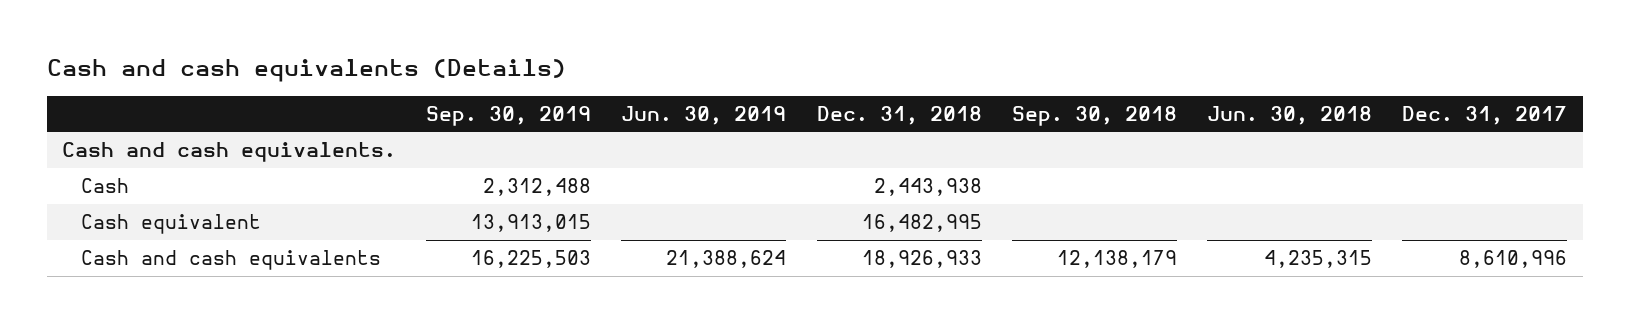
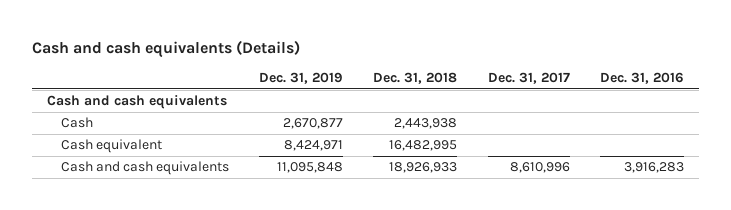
- | Sep. 30, 2019 | Jun. 30, 2019 | Dec. 31, 2018 | Sep. 30, 2018 | Jun. 30, 2018 | Dec. 31, 2017
+ | Dec. 31, 2019 | Dec. 31, 2018 | Dec. 31, 2017 | Dec. 31, 2016
- Cash and cash equivalents.
+ Cash and cash equivalents

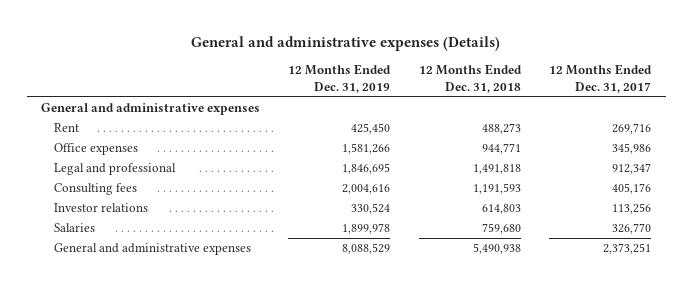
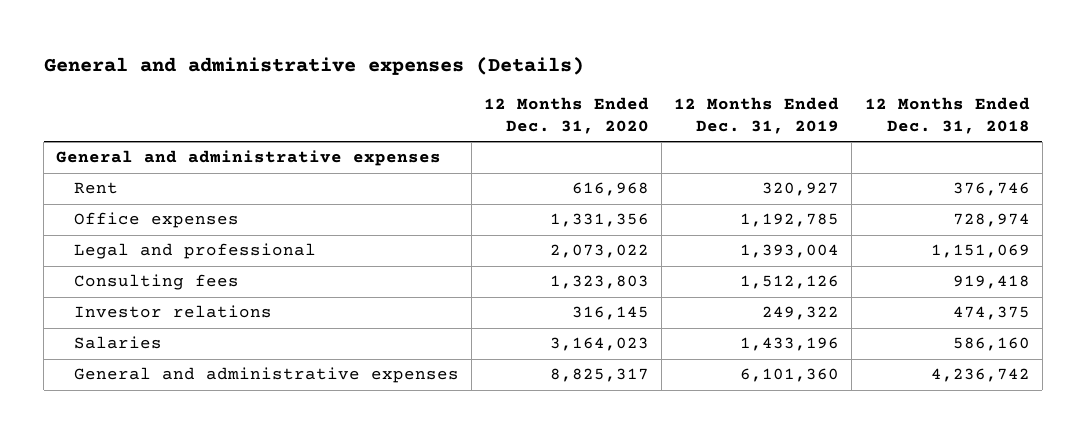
- | 12 Months Ended Dec. 31, 2019 | 12 Months Ended Dec. 31, 2018 | 12 Months Ended Dec. 31, 2017
+ | 12 Months Ended Dec. 31, 2020 | 12 Months Ended Dec. 31, 2019 | 12 Months Ended Dec. 31, 2018
- Rent | 425,450 | 488,273 | 269,716
- Office expenses | 1,581,266 | 944,771 | 345,986
- Legal and professional | 1,846,695 | 1,491,818 | 912,347
- Consulting fees | 2,004,616 | 1,191,593 | 405,176
- Investor relations | 330,524 | 614,803 | 113,256
- Salaries | 1,899,978 | 759,680 | 326,770
- General and administrative expenses | 8,088,529 | 5,490,938 | 2,373,251
+ Rent | 616,968 | 320,927 | 376,746
+ Office expenses | 1,331,356 | 1,192,785 | 728,974
+ Legal and professional | 2,073,022 | 1,393,004 | 1,151,069
+ Consulting fees | 1,323,803 | 1,512,126 | 919,418
+ Investor relations | 316,145 | 249,322 | 474,375
+ Salaries | 3,164,023 | 1,433,196 | 586,160
+ General and administrative expenses | 8,825,317 | 6,101,360 | 4,236,742

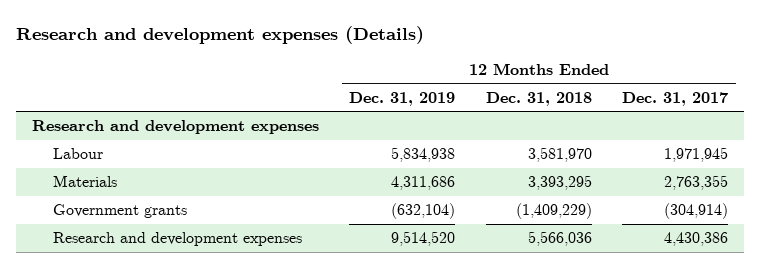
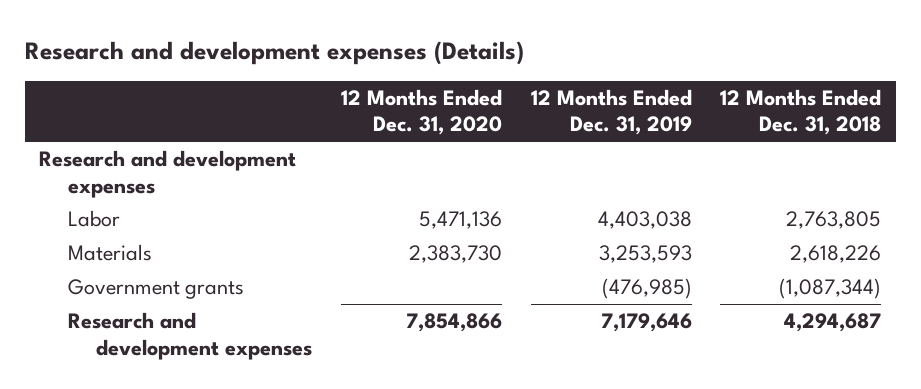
- | 12 Months Ended Dec. 31, 2019 | 12 Months Ended Dec. 31, 2018 | 12 Months Ended Dec. 31, 2017
+ | 12 Months Ended Dec. 31, 2020 | 12 Months Ended Dec. 31, 2019 | 12 Months Ended Dec. 31, 2018
- Labour | 5,834,938 | 3,581,970 | 1,971,945
- Materials | 4,311,686 | 3,393,295 | 2,763,355
- Government grants | (632,104) | (1,409,229) | (304,914)
- Research and development expenses | 9,514,520 | 5,566,036 | 4,430,386
+ Labor | 5,471,136 | 4,403,038 | 2,763,805
+ Materials | 2,383,730 | 3,253,593 | 2,618,226
+ Government grants | | (476,985) | (1,087,344)
+ Research and development expenses | 7,854,866 | 7,179,646 | 4,294,687

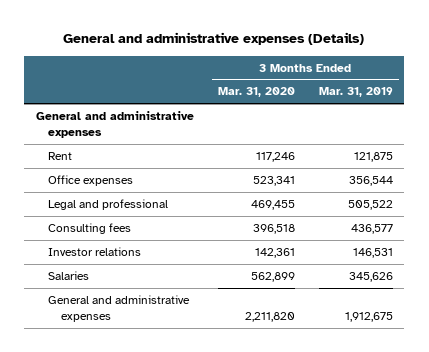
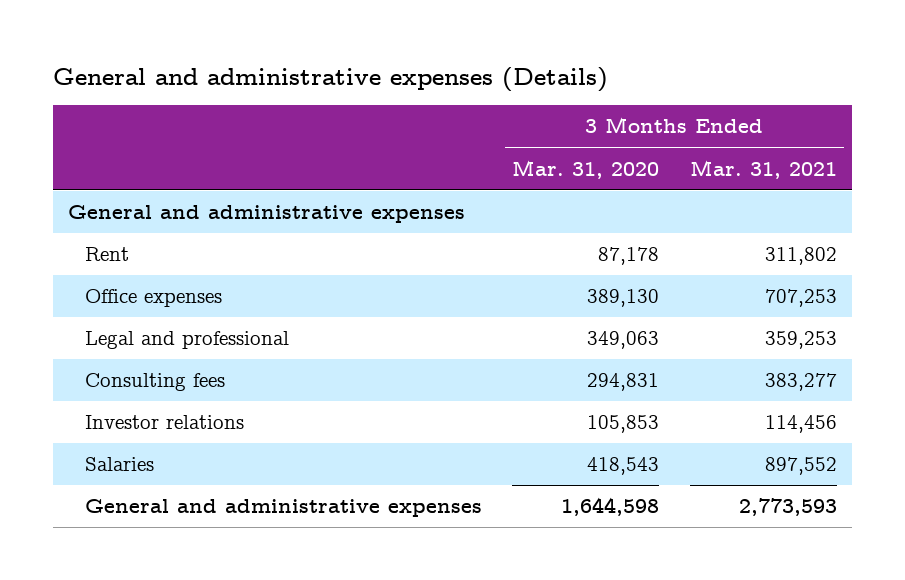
- | 3 Months Ended Mar. 31, 2020 | 3 Months Ended Mar. 31, 2019
+ | 3 Months Ended Mar. 31, 2020 | 3 Months Ended Mar. 31, 2021
- Rent | 117,246 | 121,875
- Office expenses | 523,341 | 356,544
- Legal and professional | 469,455 | 505,522
- Consulting fees | 396,518 | 436,577
- Investor relations | 142,361 | 146,531
- Salaries | 562,899 | 345,626
- General and administrative expenses | 2,211,820 | 1,912,675
+ Rent | 87,178 | 311,802
+ Office expenses | 389,130 | 707,253
+ Legal and professional | 349,063 | 359,253
+ Consulting fees | 294,831 | 383,277
+ Investor relations | 105,853 | 114,456
+ Salaries | 418,543 | 897,552
+ General and administrative expenses | 1,644,598 | 2,773,593

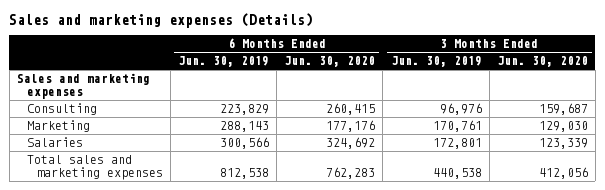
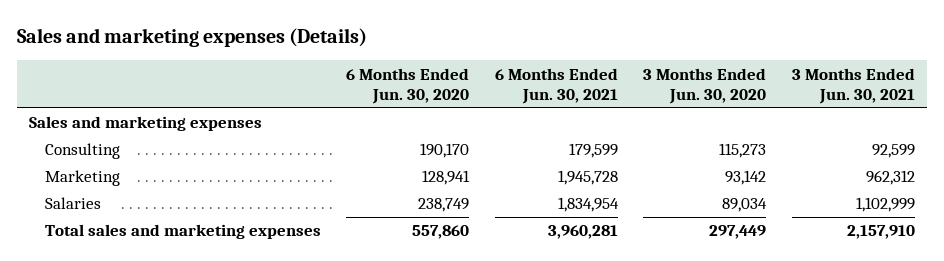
- | 6 Months Ended Jun. 30, 2019 | 6 Months Ended Jun. 30, 2020 | 3 Months Ended Jun. 30, 2019 | 3 Months Ended Jun. 30, 2020
+ | 6 Months Ended Jun. 30, 2020 | 6 Months Ended Jun. 30, 2021 | 3 Months Ended Jun. 30, 2020 | 3 Months Ended Jun. 30, 2021
- Consulting | 223,829 | 260,415 | 96,976 | 159,687
- Marketing | 288,143 | 177,176 | 170,761 | 129,030
- Salaries | 300,566 | 324,692 | 172,801 | 123,339
- Total sales and marketing expenses | 812,538 | 762,283 | 440,538 | 412,056
+ Consulting | 190,170 | 179,599 | 115,273 | 92,599
+ Marketing | 128,941 | 1,945,728 | 93,142 | 962,312
+ Salaries | 238,749 | 1,834,954 | 89,034 | 1,102,999
+ Total sales and marketing expenses | 557,860 | 3,960,281 | 297,449 | 2,157,910

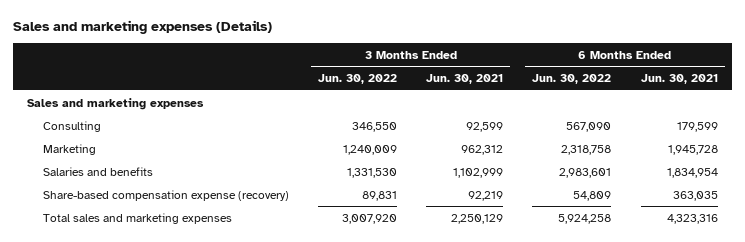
- | 6 Months Ended Jun. 30, 2020 | 6 Months Ended Jun. 30, 2021 | 3 Months Ended Jun. 30, 2020 | 3 Months Ended Jun. 30, 2021
+ | 3 Months Ended Jun. 30, 2022 | 3 Months Ended Jun. 30, 2021 | 6 Months Ended Jun. 30, 2022 | 6 Months Ended Jun. 30, 2021
- Salaries | 238,749 | 1,834,954 | 89,034 | 1,102,999
- Total sales and marketing expenses | 557,860 | 3,960,281 | 297,449 | 2,157,910
+ Salaries and benefits | 1,331,530 | 1,102,999 | 2,983,601 | 1,834,954
+ Share-based compensation expense (recovery) | 89,831 | 92,219 | 54,809 | 363,035
+ Total sales and marketing expenses | 3,007,920 | 2,250,129 | 5,924,258 | 4,323,316

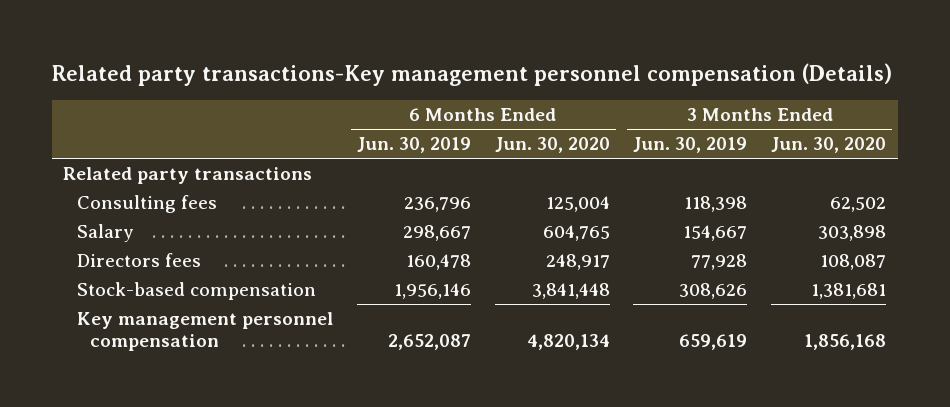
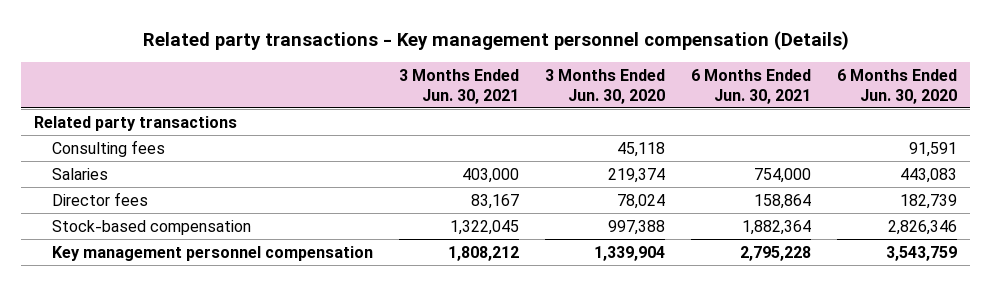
- Related party transactions-Key management personnel compensation (Details)
+ Related party transactions - Key management personnel compensation (Details)
- | 6 Months Ended Jun. 30, 2019 | 6 Months Ended Jun. 30, 2020 | 3 Months Ended Jun. 30, 2019 | 3 Months Ended Jun. 30, 2020
+ | 3 Months Ended Jun. 30, 2021 | 3 Months Ended Jun. 30, 2020 | 6 Months Ended Jun. 30, 2021 | 6 Months Ended Jun. 30, 2020
- Consulting fees | 236,796 | 125,004 | 118,398 | 62,502
- Salary | 298,667 | 604,765 | 154,667 | 303,898
- Directors fees | 160,478 | 248,917 | 77,928 | 108,087
- Stock-based compensation | 1,956,146 | 3,841,448 | 308,626 | 1,381,681
- Key management personnel compensation | 2,652,087 | 4,820,134 | 659,619 | 1,856,168
+ Consulting fees | | 45,118 | | 91,591
+ Salaries | 403,000 | 219,374 | 754,000 | 443,083
+ Director fees | 83,167 | 78,024 | 158,864 | 182,739
+ Stock-based compensation | 1,322,045 | 997,388 | 1,882,364 | 2,826,346
+ Key management personnel compensation | 1,808,212 | 1,339,904 | 2,795,228 | 3,543,759

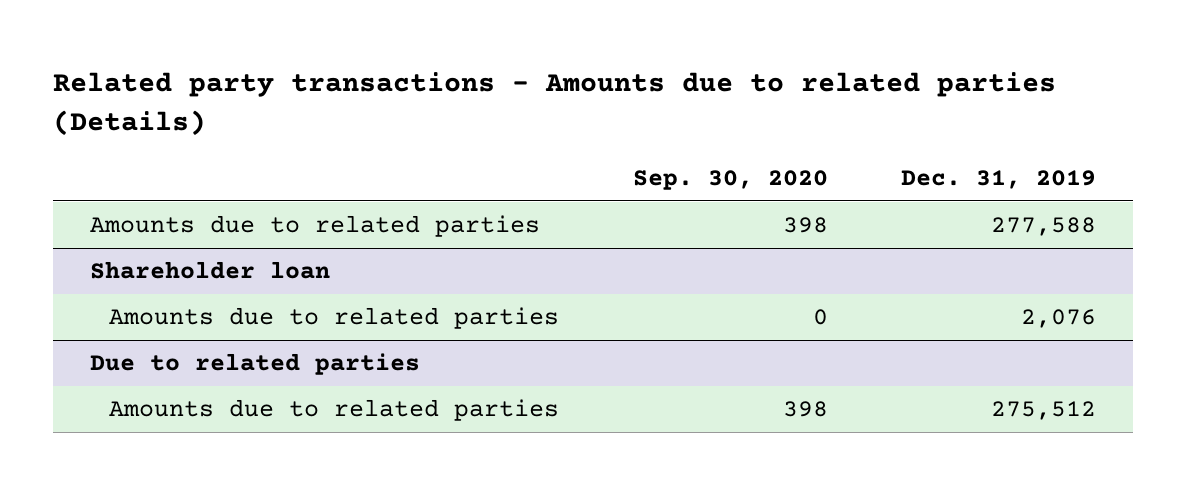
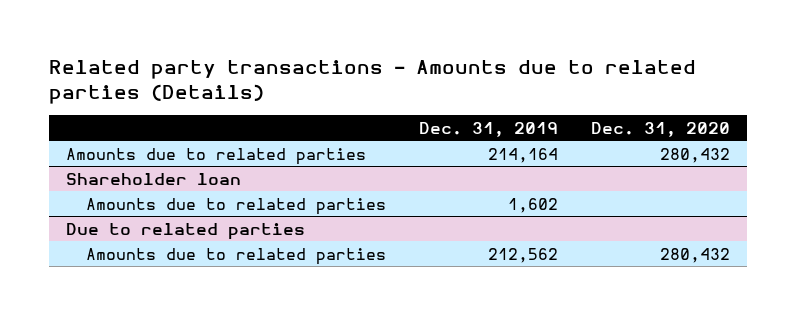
- | Sep. 30, 2020 | Dec. 31, 2019
+ | Dec. 31, 2019 | Dec. 31, 2020
- Amounts due to related parties | 398 | 277,588
+ Amounts due to related parties | 214,164 | 280,432
@ Shareholder loan
- Amounts due to related parties | 0 | 2,076
+ Amounts due to related parties | 1,602 |
@ Due to related parties
- Amounts due to related parties | 398 | 275,512
+ Amounts due to related parties | 212,562 | 280,432

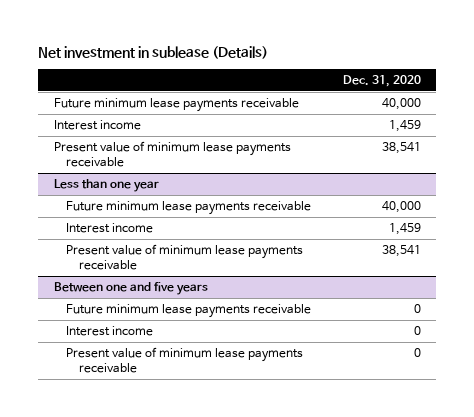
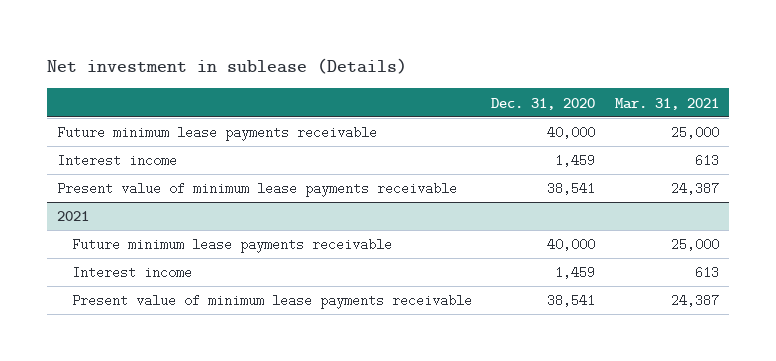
- | Dec. 31, 2020
+ | Dec. 31, 2020 | Mar. 31, 2021
- Less than one year
+ 2021
- Between one and five years
- Future minimum lease payments receivable | 0
- Interest income | 0
- Present value of minimum lease payments receivable | 0

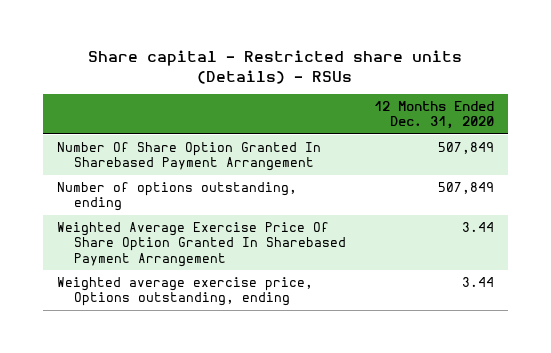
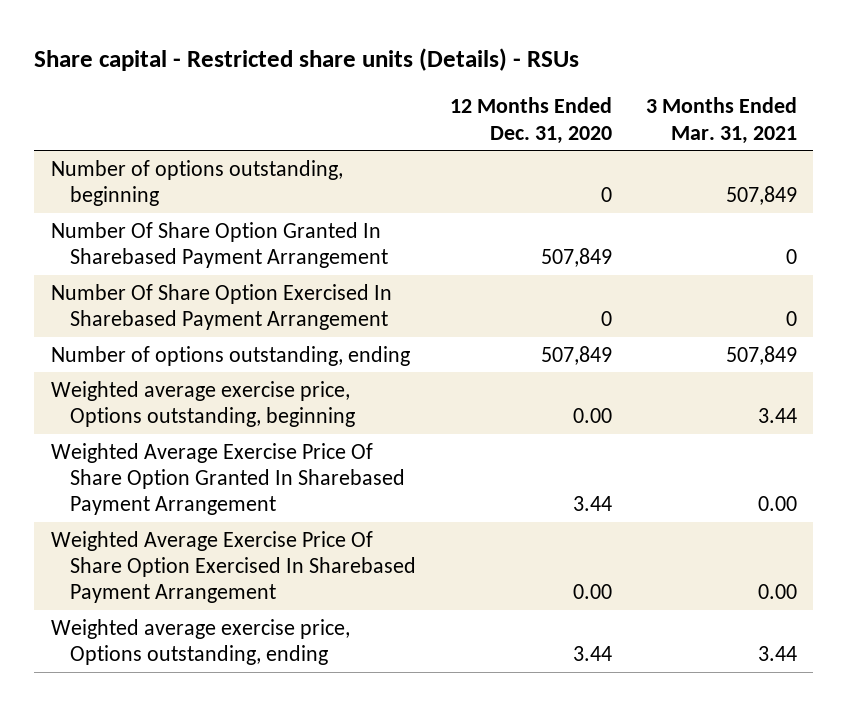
- | 12 Months Ended Dec. 31, 2020
+ | 12 Months Ended Dec. 31, 2020 | 3 Months Ended Mar. 31, 2021
+ Number of options outstanding, beginning | 0 | 507,849
+ Number Of Share Option Exercised In Sharebased Payment Arrangement | 0 | 0
+ Weighted average exercise price, Options outstanding, beginning | 0.00 | 3.44
+ Weighted Average Exercise Price Of Share Option Exercised In Sharebased Payment Arrangement | 0.00 | 0.00

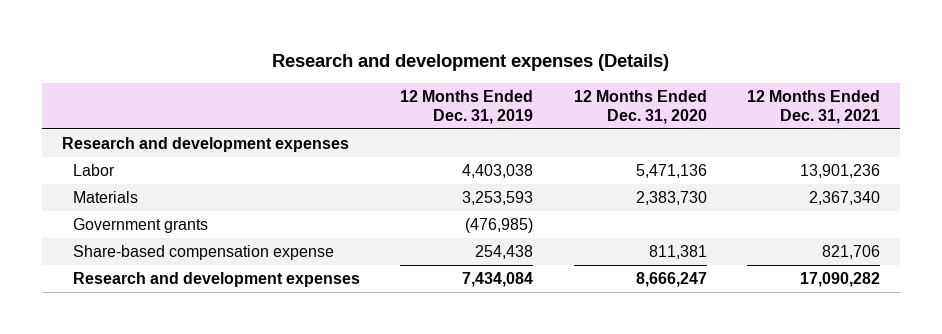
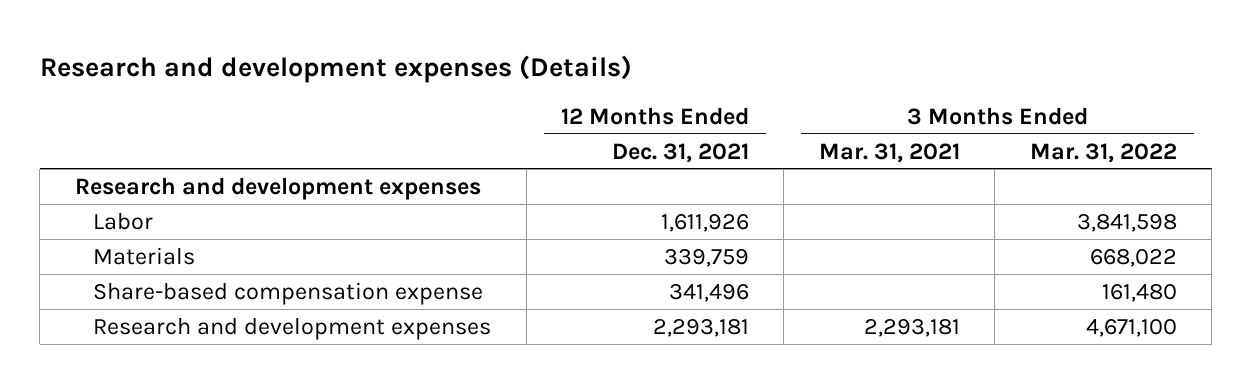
- | 12 Months Ended Dec. 31, 2019 | 12 Months Ended Dec. 31, 2020 | 12 Months Ended Dec. 31, 2021
+ | 12 Months Ended Dec. 31, 2021 | 3 Months Ended Mar. 31, 2021 | 3 Months Ended Mar. 31, 2022
- Labor | 4,403,038 | 5,471,136 | 13,901,236
- Materials | 3,253,593 | 2,383,730 | 2,367,340
- Government grants | (476,985) | |
- Share-based compensation expense | 254,438 | 811,381 | 821,706
- Research and development expenses | 7,434,084 | 8,666,247 | 17,090,282
+ Labor | 1,611,926 | | 3,841,598
+ Materials | 339,759 | | 668,022
+ Share-based compensation expense | 341,496 | | 161,480
+ Research and development expenses | 2,293,181 | 2,293,181 | 4,671,100

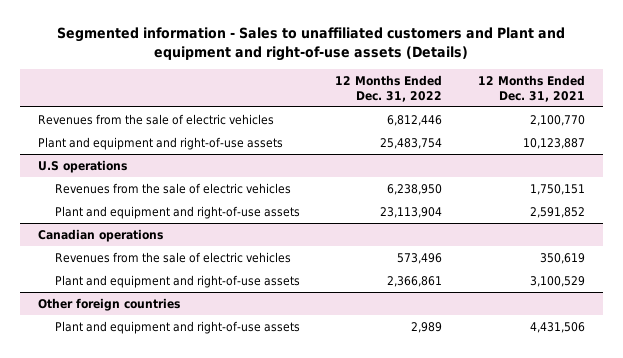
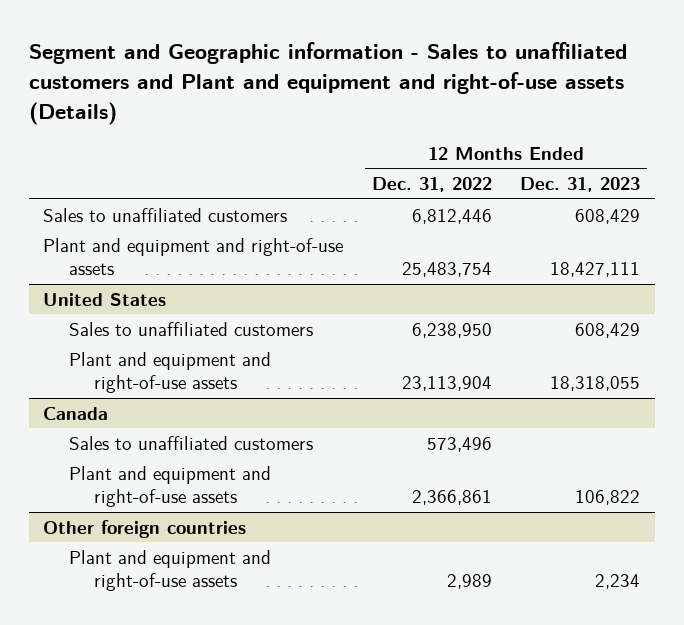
- Segmented information - Sales to unaffiliated customers and Plant and equipment and right-of-use assets (Details)
+ Segment and Geographic information - Sales to unaffiliated customers and Plant and equipment and right-of-use assets (Details)
- | 12 Months Ended Dec. 31, 2022 | 12 Months Ended Dec. 31, 2021
+ | 12 Months Ended Dec. 31, 2022 | 12 Months Ended Dec. 31, 2023
- Revenues from the sale of electric vehicles | 6,812,446 | 2,100,770
+ Sales to unaffiliated customers | 6,812,446 | 608,429
- U.S operations
- Revenues from the sale of electric vehicles | 6,238,950 | 1,750,151
+ United States
+ Sales to unaffiliated customers | 6,238,950 | 608,429
- Canadian operations
- Revenues from the sale of electric vehicles | 573,496 | 350,619
+ Canada
+ Sales to unaffiliated customers | 573,496 |

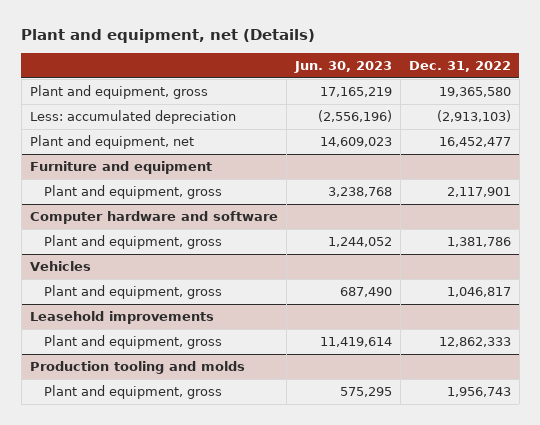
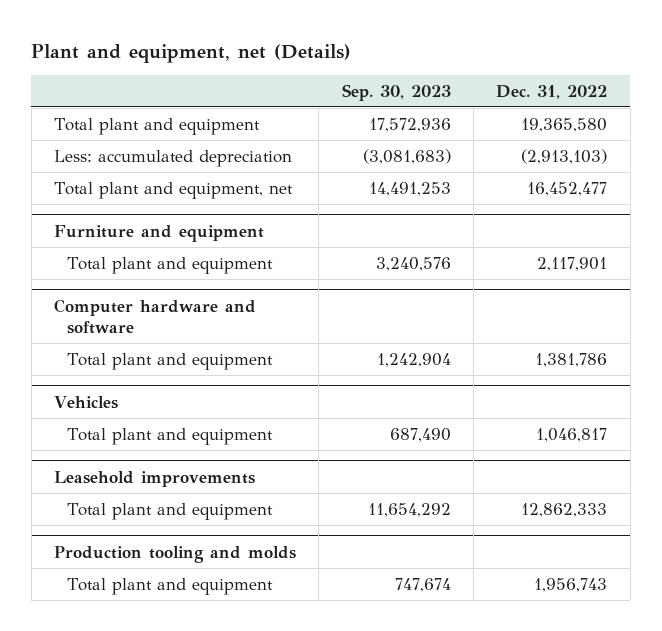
- | Jun. 30, 2023 | Dec. 31, 2022
+ | Sep. 30, 2023 | Dec. 31, 2022
- Plant and equipment, gross | 17,165,219 | 19,365,580
+ Total plant and equipment | 17,572,936 | 19,365,580
- Plant and equipment, net | 14,609,023 | 16,452,477
+ Total plant and equipment, net | 14,491,253 | 16,452,477
@ Furniture and equipment
- Plant and equipment, gross | 3,238,768 | 2,117,901
+ Total plant and equipment | 3,240,576 | 2,117,901
@ Computer hardware and software
- Plant and equipment, gross | 1,244,052 | 1,381,786
+ Total plant and equipment | 1,242,904 | 1,381,786
@ Vehicles
- Plant and equipment, gross | 687,490 | 1,046,817
+ Total plant and equipment | 687,490 | 1,046,817
@ Leasehold improvements
- Plant and equipment, gross | 11,419,614 | 12,862,333
+ Total plant and equipment | 11,654,292 | 12,862,333
@ Production tooling and molds
- Plant and equipment, gross | 575,295 | 1,956,743
+ Total plant and equipment | 747,674 | 1,956,743

